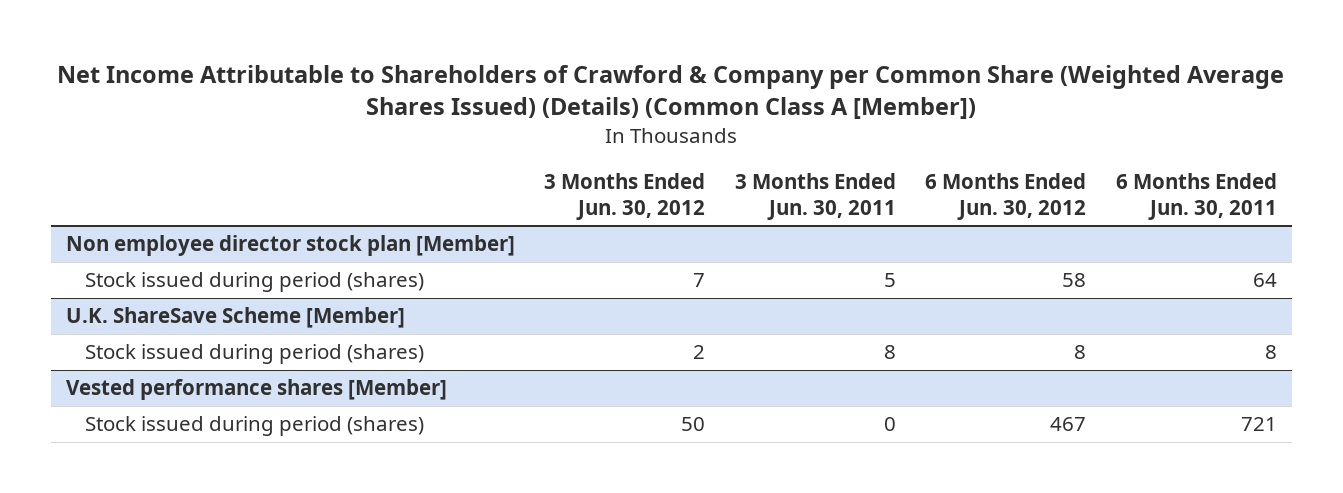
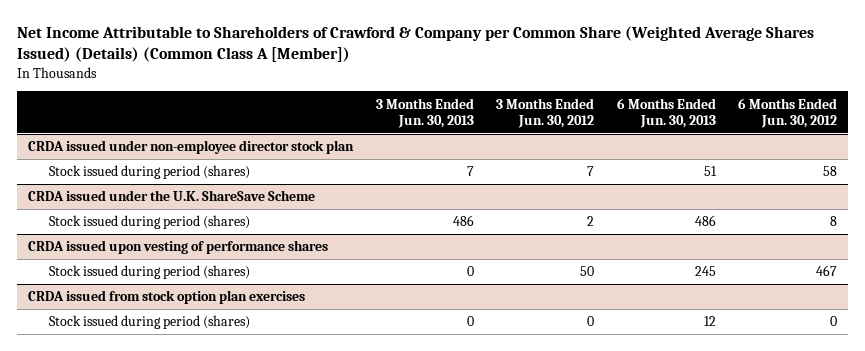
- | 3 Months Ended Jun. 30, 2012 | 3 Months Ended Jun. 30, 2011 | 6 Months Ended Jun. 30, 2012 | 6 Months Ended Jun. 30, 2011
+ | 3 Months Ended Jun. 30, 2013 | 3 Months Ended Jun. 30, 2012 | 6 Months Ended Jun. 30, 2013 | 6 Months Ended Jun. 30, 2012
- Non employee director stock plan [Member]
+ CRDA issued under non-employee director stock plan
- U.K. ShareSave Scheme [Member]
+ CRDA issued under the U.K. ShareSave Scheme
- Vested performance shares [Member]
+ CRDA issued upon vesting of performance shares
+ CRDA issued from stock option plan exercises
+ Stock issued during period (shares) | 0 | 0 | 12 | 0

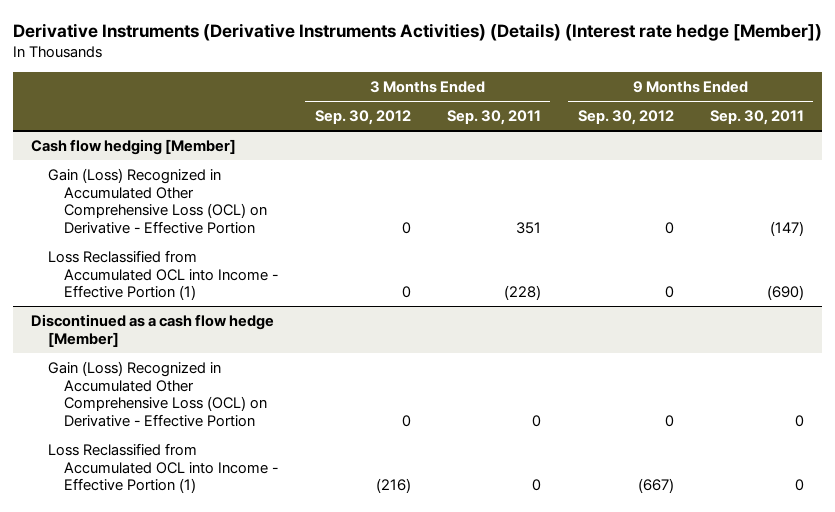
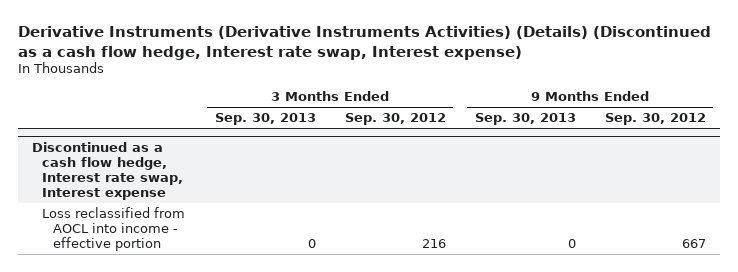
- Derivative Instruments (Derivative Instruments Activities) (Details) (Interest rate hedge [Member])
+ Derivative Instruments (Derivative Instruments Activities) (Details) (Discontinued as a cash flow hedge, Interest rate swap, Interest expense)
- | 3 Months Ended Sep. 30, 2012 | 3 Months Ended Sep. 30, 2011 | 9 Months Ended Sep. 30, 2012 | 9 Months Ended Sep. 30, 2011
+ | 3 Months Ended Sep. 30, 2013 | 3 Months Ended Sep. 30, 2012 | 9 Months Ended Sep. 30, 2013 | 9 Months Ended Sep. 30, 2012
- Cash flow hedging [Member]
- Gain (Loss) Recognized in Accumulated Other Comprehensive Loss (OCL) on Derivative - Effective Portion | 0 | 351 | 0 | (147)
- Loss Reclassified from Accumulated OCL into Income - Effective Portion (1) | 0 | (228) | 0 | (690)
- Discontinued as a cash flow hedge [Member]
- Gain (Loss) Recognized in Accumulated Other Comprehensive Loss (OCL) on Derivative - Effective Portion | 0 | 0 | 0 | 0
- Loss Reclassified from Accumulated OCL into Income - Effective Portion (1) | (216) | 0 | (667) | 0
+ Discontinued as a cash flow hedge, Interest rate swap, Interest expense
+ Loss reclassified from AOCL into income - effective portion | 0 | 216 | 0 | 667

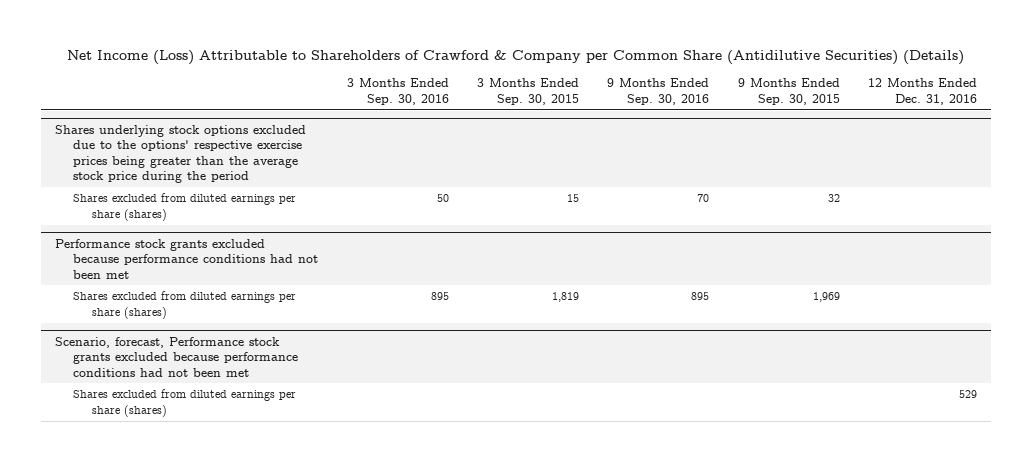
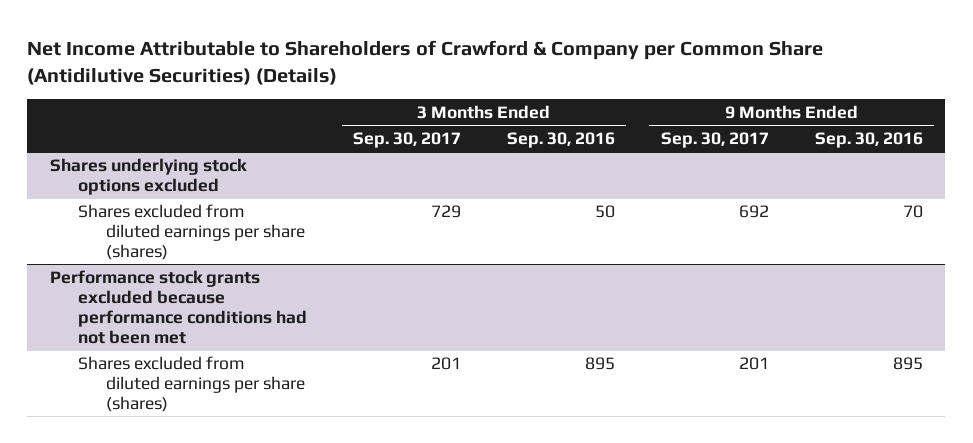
- Net Income (Loss) Attributable to Shareholders of Crawford & Company per Common Share (Antidilutive Securities) (Details)
+ Net Income Attributable to Shareholders of Crawford & Company per Common Share (Antidilutive Securities) (Details)
- | 3 Months Ended Sep. 30, 2016 | 3 Months Ended Sep. 30, 2015 | 9 Months Ended Sep. 30, 2016 | 9 Months Ended Sep. 30, 2015 | 12 Months Ended Dec. 31, 2016
+ | 3 Months Ended Sep. 30, 2017 | 3 Months Ended Sep. 30, 2016 | 9 Months Ended Sep. 30, 2017 | 9 Months Ended Sep. 30, 2016
- Shares underlying stock options excluded due to the options' respective exercise prices being greater than the average stock price during the period
+ Shares underlying stock options excluded
- Scenario, forecast, Performance stock grants excluded because performance conditions had not been met
- Shares excluded from diluted earnings per share (shares) | | | | | 529

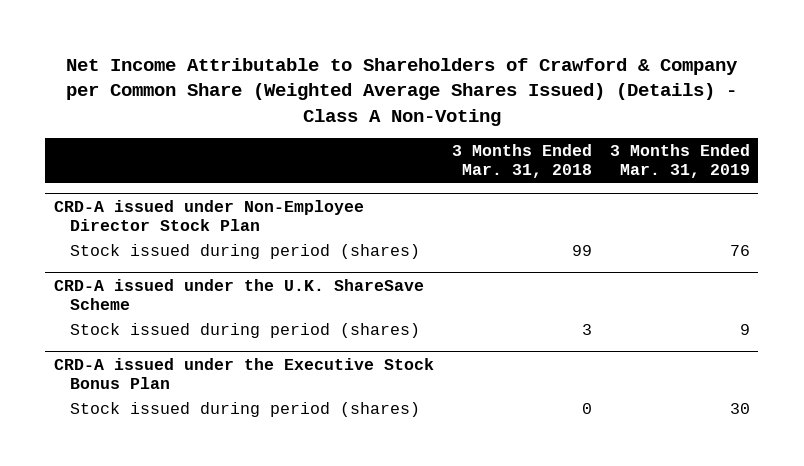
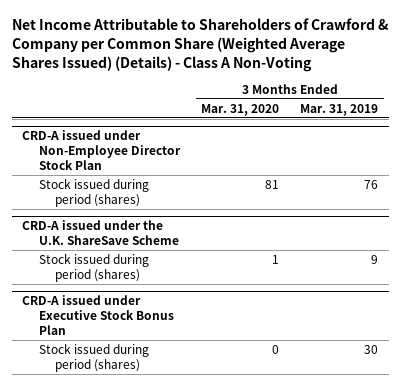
- | 3 Months Ended Mar. 31, 2018 | 3 Months Ended Mar. 31, 2019
+ | 3 Months Ended Mar. 31, 2020 | 3 Months Ended Mar. 31, 2019
- CRD-A issued under the Executive Stock Bonus Plan
+ CRD-A issued under Executive Stock Bonus Plan

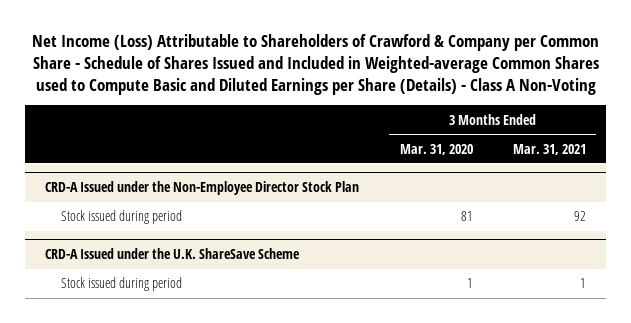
- Net Income Attributable to Shareholders of Crawford & Company per Common Share (Weighted Average Shares Issued) (Details) - Class A Non-Voting
+ Net Income (Loss) Attributable to Shareholders of Crawford & Company per Common Share - Schedule of Shares Issued and Included in Weighted-average Common Shares used to Compute Basic and Diluted Earnings per Share (Details) - Class A Non-Voting
- | 3 Months Ended Mar. 31, 2020 | 3 Months Ended Mar. 31, 2019
+ | 3 Months Ended Mar. 31, 2020 | 3 Months Ended Mar. 31, 2021
- CRD-A issued under Non-Employee Director Stock Plan
- Stock issued during period (shares) | 81 | 76
- CRD-A issued under the U.K. ShareSave Scheme
- Stock issued during period (shares) | 1 | 9
- CRD-A issued under Executive Stock Bonus Plan
- Stock issued during period (shares) | 0 | 30
+ CRD-A Issued under the Non-Employee Director Stock Plan
+ Stock issued during period | 81 | 92
+ CRD-A Issued under the U.K. ShareSave Scheme
+ Stock issued during period | 1 | 1

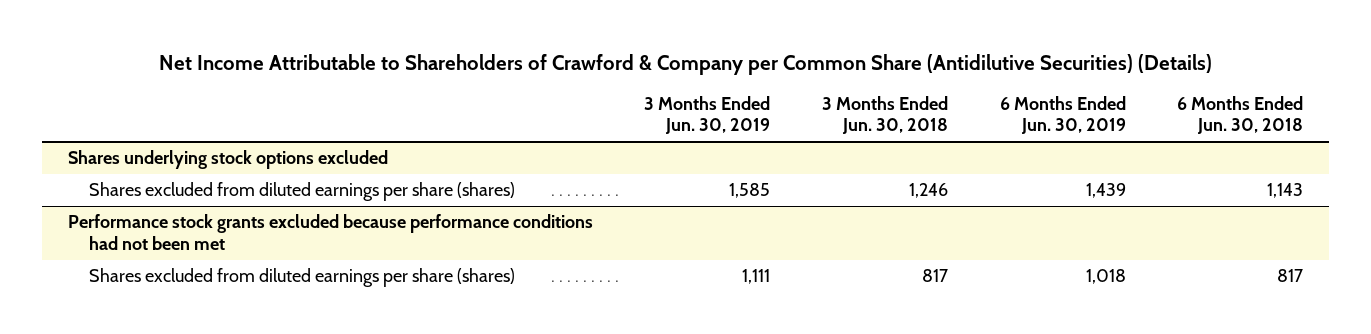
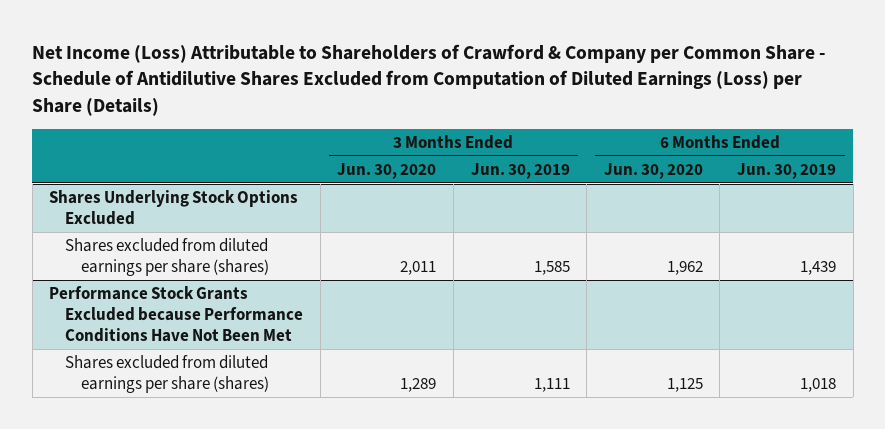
- Net Income Attributable to Shareholders of Crawford & Company per Common Share (Antidilutive Securities) (Details)
+ Net Income (Loss) Attributable to Shareholders of Crawford & Company per Common Share - Schedule of Antidilutive Shares Excluded from Computation of Diluted Earnings (Loss) per Share (Details)
- | 3 Months Ended Jun. 30, 2019 | 3 Months Ended Jun. 30, 2018 | 6 Months Ended Jun. 30, 2019 | 6 Months Ended Jun. 30, 2018
+ | 3 Months Ended Jun. 30, 2020 | 3 Months Ended Jun. 30, 2019 | 6 Months Ended Jun. 30, 2020 | 6 Months Ended Jun. 30, 2019
- Shares underlying stock options excluded
+ Shares Underlying Stock Options Excluded
- Performance stock grants excluded because performance conditions had not been met
+ Performance Stock Grants Excluded because Performance Conditions Have Not Been Met

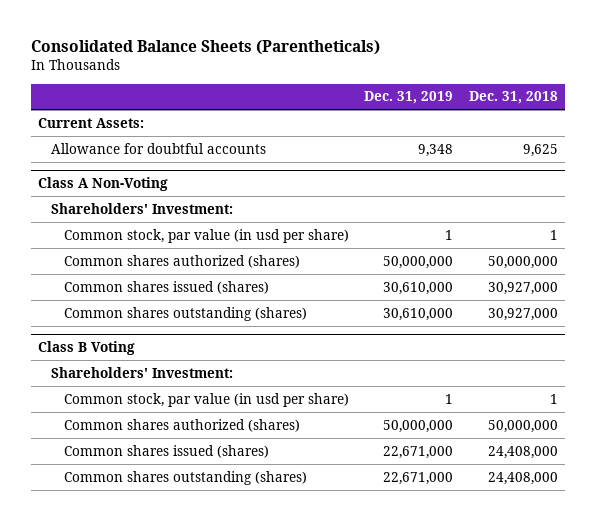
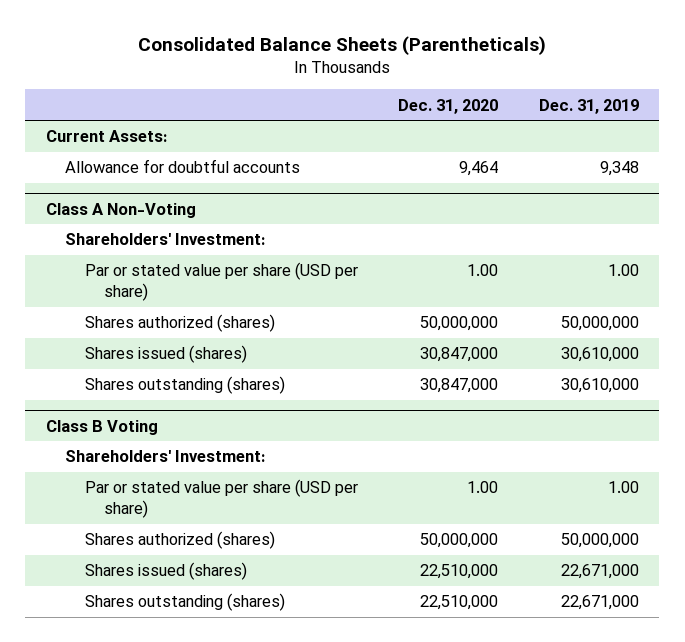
- | Dec. 31, 2019 | Dec. 31, 2018
+ | Dec. 31, 2020 | Dec. 31, 2019
@ Class A Non-Voting
- Common stock, par value (in usd per share) | 1 | 1
- Common shares authorized (shares) | 50,000,000 | 50,000,000
- Common shares issued (shares) | 30,610,000 | 30,927,000
- Common shares outstanding (shares) | 30,610,000 | 30,927,000
+ Par or stated value per share (USD per share) | 1.00 | 1.00
+ Shares authorized (shares) | 50,000,000 | 50,000,000
+ Shares issued (shares) | 30,847,000 | 30,610,000
+ Shares outstanding (shares) | 30,847,000 | 30,610,000
@ Class B Voting
- Common stock, par value (in usd per share) | 1 | 1
- Common shares authorized (shares) | 50,000,000 | 50,000,000
- Common shares issued (shares) | 22,671,000 | 24,408,000
- Common shares outstanding (shares) | 22,671,000 | 24,408,000
+ Par or stated value per share (USD per share) | 1.00 | 1.00
+ Shares authorized (shares) | 50,000,000 | 50,000,000
+ Shares issued (shares) | 22,510,000 | 22,671,000
+ Shares outstanding (shares) | 22,510,000 | 22,671,000

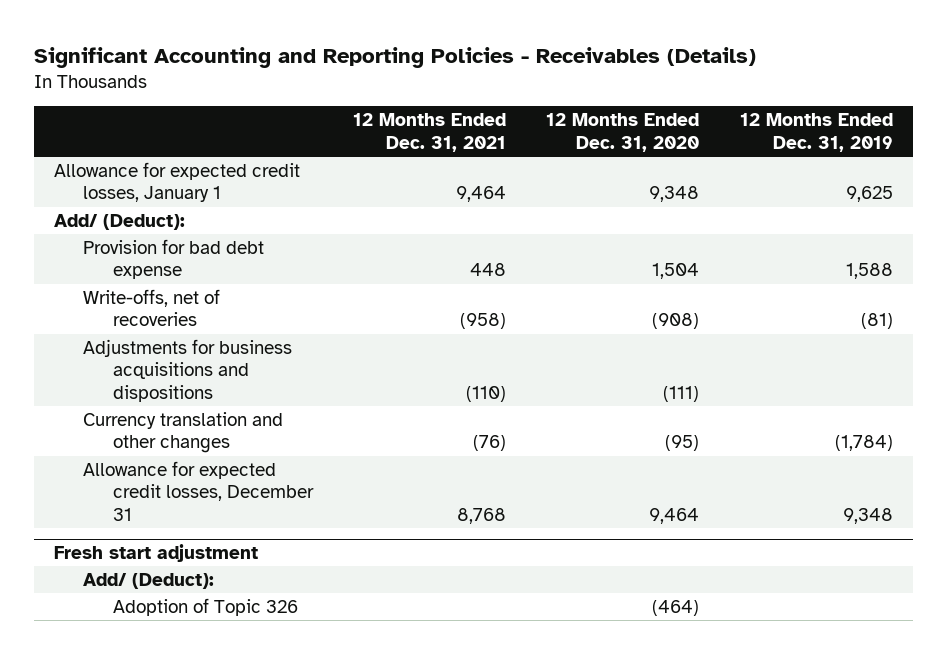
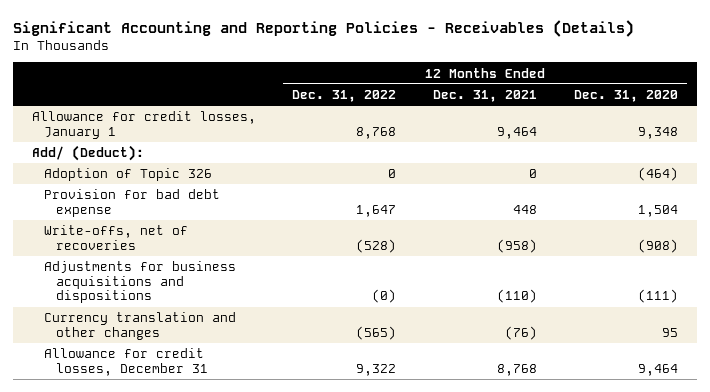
- | 12 Months Ended Dec. 31, 2021 | 12 Months Ended Dec. 31, 2020 | 12 Months Ended Dec. 31, 2019
+ | 12 Months Ended Dec. 31, 2022 | 12 Months Ended Dec. 31, 2021 | 12 Months Ended Dec. 31, 2020
- Allowance for expected credit losses, January 1 | 9,464 | 9,348 | 9,625
+ Allowance for credit losses, January 1 | 8,768 | 9,464 | 9,348
+ Adoption of Topic 326 | 0 | 0 | (464)
- Currency translation and other changes | (76) | (95) | (1,784)
- Allowance for expected credit losses, December 31 | 8,768 | 9,464 | 9,348
- Fresh start adjustment
- Add/ (Deduct):
- Adoption of Topic 326 | | (464) |
+ Currency translation and other changes | (565) | (76) | 95
+ Allowance for credit losses, December 31 | 9,322 | 8,768 | 9,464

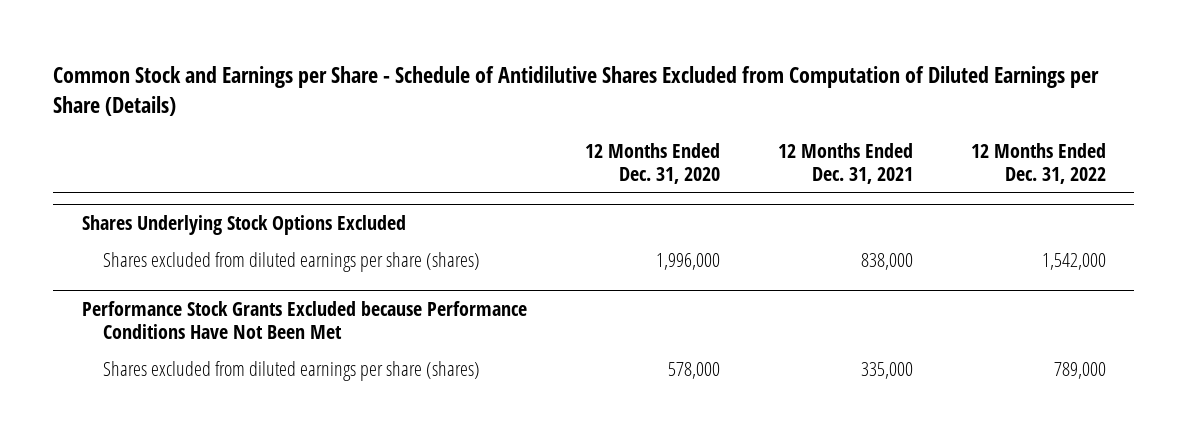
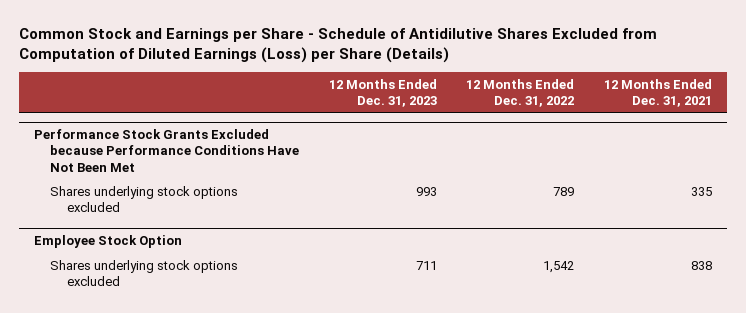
- Common Stock and Earnings per Share - Schedule of Antidilutive Shares Excluded from Computation of Diluted Earnings per Share (Details)
+ Common Stock and Earnings per Share - Schedule of Antidilutive Shares Excluded from Computation of Diluted Earnings (Loss) per Share (Details)
- | 12 Months Ended Dec. 31, 2020 | 12 Months Ended Dec. 31, 2021 | 12 Months Ended Dec. 31, 2022
+ | 12 Months Ended Dec. 31, 2023 | 12 Months Ended Dec. 31, 2022 | 12 Months Ended Dec. 31, 2021
- Shares Underlying Stock Options Excluded
- Shares excluded from diluted earnings per share (shares) | 1,996,000 | 838,000 | 1,542,000
@ Performance Stock Grants Excluded because Performance Conditions Have Not Been Met
- Shares excluded from diluted earnings per share (shares) | 578,000 | 335,000 | 789,000
+ Shares underlying stock options excluded | 993 | 789 | 335
+ Employee Stock Option
+ Shares underlying stock options excluded | 711 | 1,542 | 838

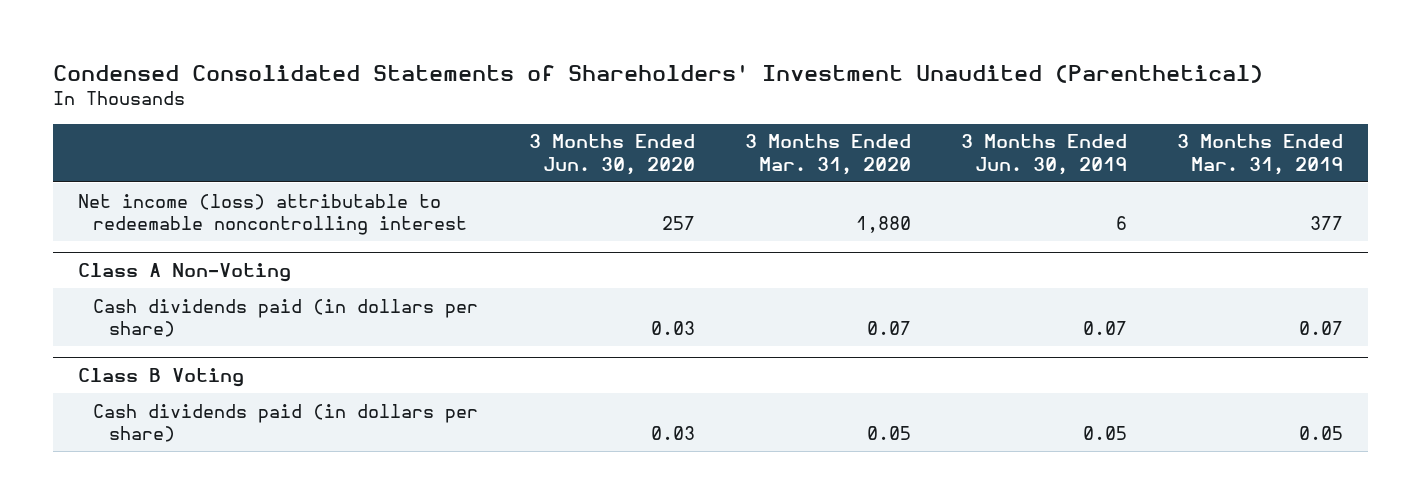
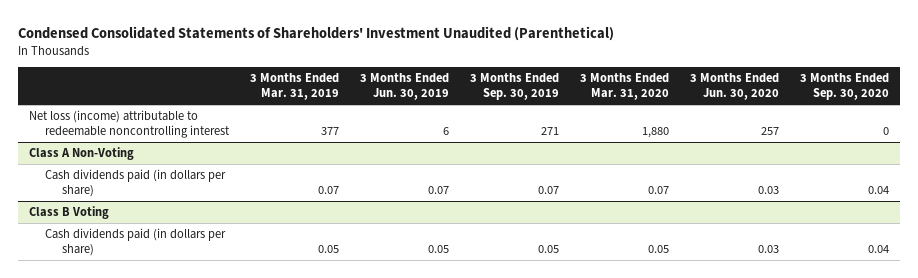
- | 3 Months Ended Jun. 30, 2020 | 3 Months Ended Mar. 31, 2020 | 3 Months Ended Jun. 30, 2019 | 3 Months Ended Mar. 31, 2019
+ | 3 Months Ended Mar. 31, 2019 | 3 Months Ended Jun. 30, 2019 | 3 Months Ended Sep. 30, 2019 | 3 Months Ended Mar. 31, 2020 | 3 Months Ended Jun. 30, 2020 | 3 Months Ended Sep. 30, 2020
- Net income (loss) attributable to redeemable noncontrolling interest | 257 | 1,880 | 6 | 377
+ Net loss (income) attributable to redeemable noncontrolling interest | 377 | 6 | 271 | 1,880 | 257 | 0

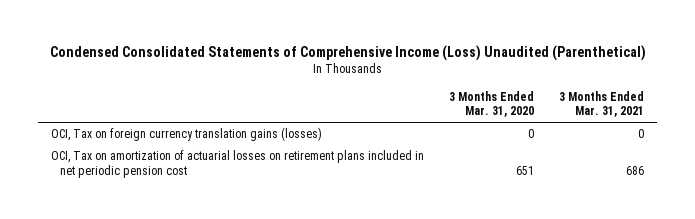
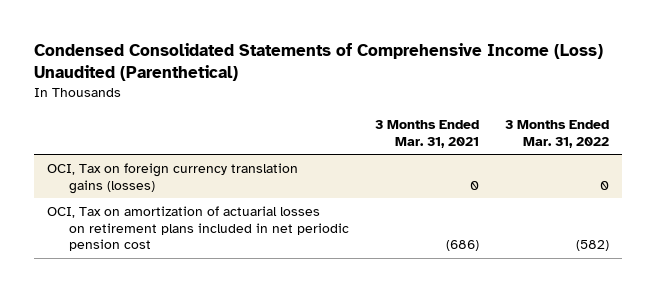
- | 3 Months Ended Mar. 31, 2020 | 3 Months Ended Mar. 31, 2021
+ | 3 Months Ended Mar. 31, 2021 | 3 Months Ended Mar. 31, 2022
- OCI, Tax on amortization of actuarial losses on retirement plans included in net periodic pension cost | 651 | 686
+ OCI, Tax on amortization of actuarial losses on retirement plans included in net periodic pension cost | (686) | (582)

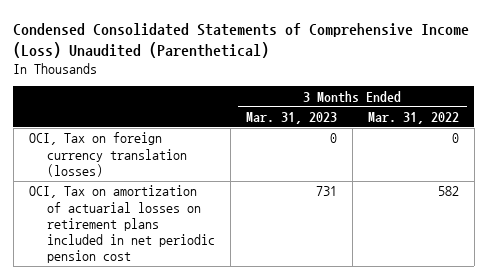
- | 3 Months Ended Mar. 31, 2021 | 3 Months Ended Mar. 31, 2022
+ | 3 Months Ended Mar. 31, 2023 | 3 Months Ended Mar. 31, 2022
- OCI, Tax on foreign currency translation gains (losses) | 0 | 0
- OCI, Tax on amortization of actuarial losses on retirement plans included in net periodic pension cost | (686) | (582)
+ OCI, Tax on foreign currency translation (losses) | 0 | 0
+ OCI, Tax on amortization of actuarial losses on retirement plans included in net periodic pension cost | 731 | 582

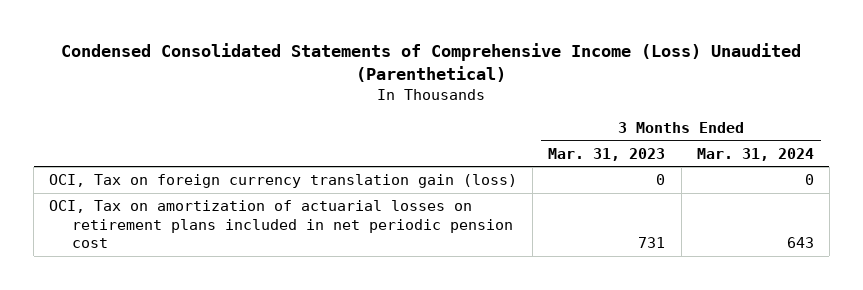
- | 3 Months Ended Mar. 31, 2023 | 3 Months Ended Mar. 31, 2022
+ | 3 Months Ended Mar. 31, 2023 | 3 Months Ended Mar. 31, 2024
- OCI, Tax on foreign currency translation (losses) | 0 | 0
+ OCI, Tax on foreign currency translation gain (loss) | 0 | 0

